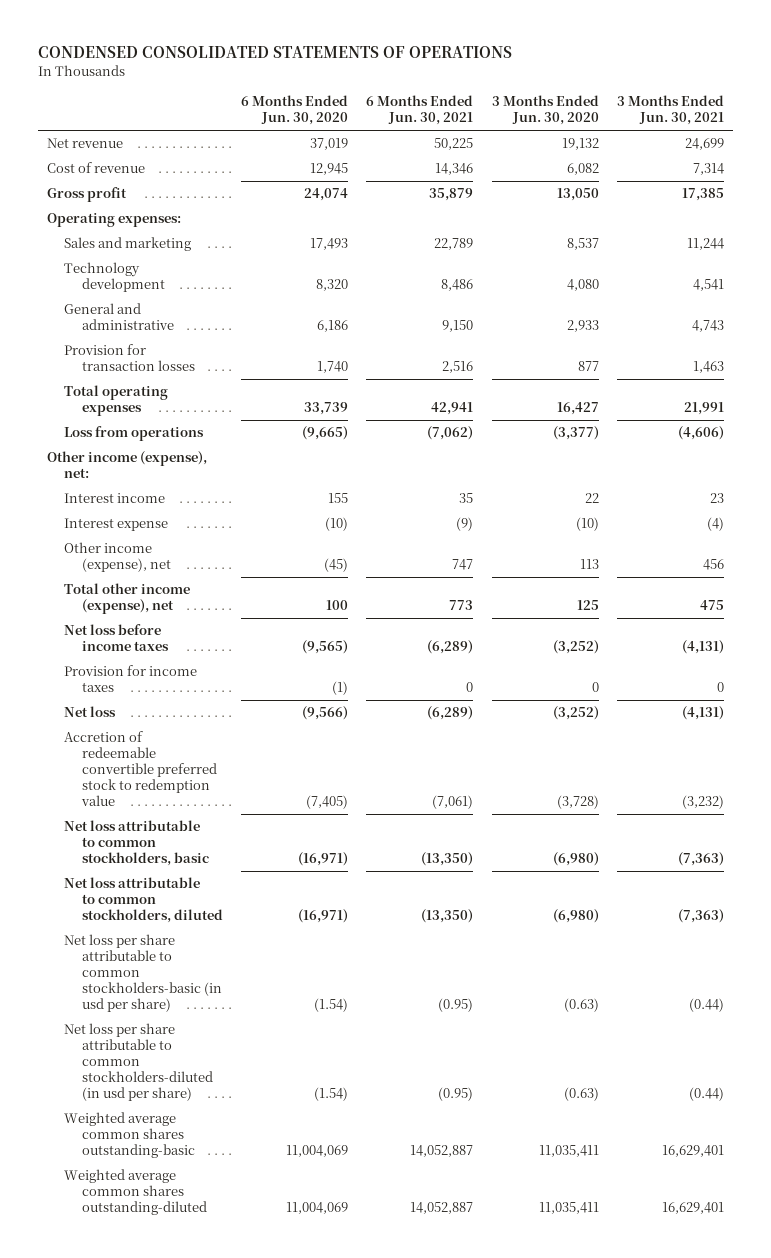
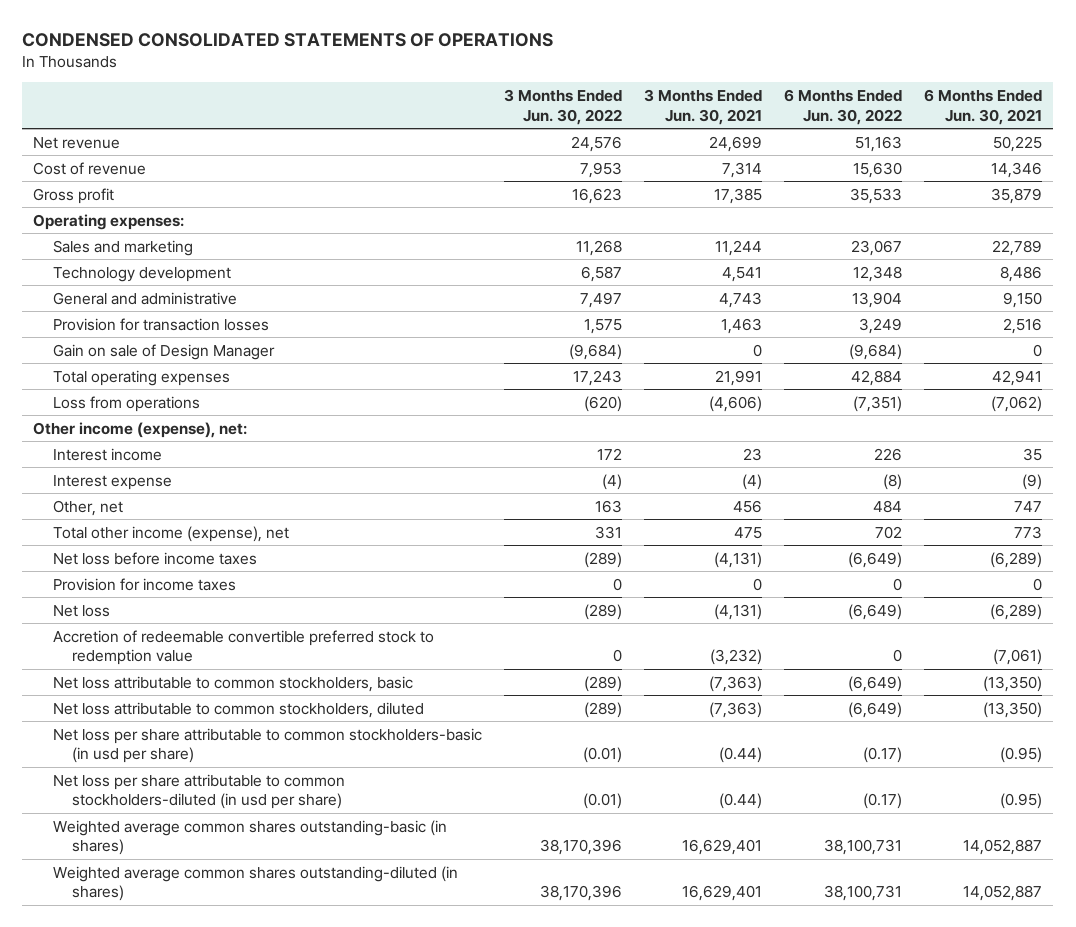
- | 6 Months Ended Jun. 30, 2020 | 6 Months Ended Jun. 30, 2021 | 3 Months Ended Jun. 30, 2020 | 3 Months Ended Jun. 30, 2021
+ | 3 Months Ended Jun. 30, 2022 | 3 Months Ended Jun. 30, 2021 | 6 Months Ended Jun. 30, 2022 | 6 Months Ended Jun. 30, 2021
+ Gain on sale of Design Manager | (9,684) | 0 | (9,684) | 0
- Other income (expense), net | (45) | 747 | 113 | 456
+ Other, net | 163 | 456 | 484 | 747
- Weighted average common shares outstanding-basic | 11,004,069 | 14,052,887 | 11,035,411 | 16,629,401
- Weighted average common shares outstanding-diluted | 11,004,069 | 14,052,887 | 11,035,411 | 16,629,401
+ Weighted average common shares outstanding-basic (in shares) | 38,170,396 | 16,629,401 | 38,100,731 | 14,052,887
+ Weighted average common shares outstanding-diluted (in shares) | 38,170,396 | 16,629,401 | 38,100,731 | 14,052,887

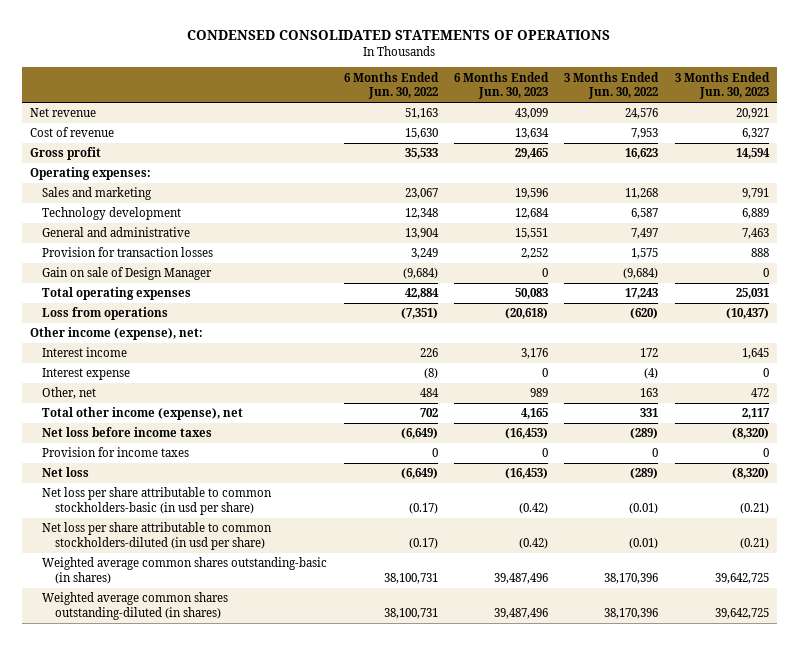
- | 3 Months Ended Jun. 30, 2022 | 3 Months Ended Jun. 30, 2021 | 6 Months Ended Jun. 30, 2022 | 6 Months Ended Jun. 30, 2021
+ | 6 Months Ended Jun. 30, 2022 | 6 Months Ended Jun. 30, 2023 | 3 Months Ended Jun. 30, 2022 | 3 Months Ended Jun. 30, 2023
- Accretion of redeemable convertible preferred stock to redemption value | 0 | (3,232) | 0 | (7,061)
- Net loss attributable to common stockholders, basic | (289) | (7,363) | (6,649) | (13,350)
- Net loss attributable to common stockholders, diluted | (289) | (7,363) | (6,649) | (13,350)

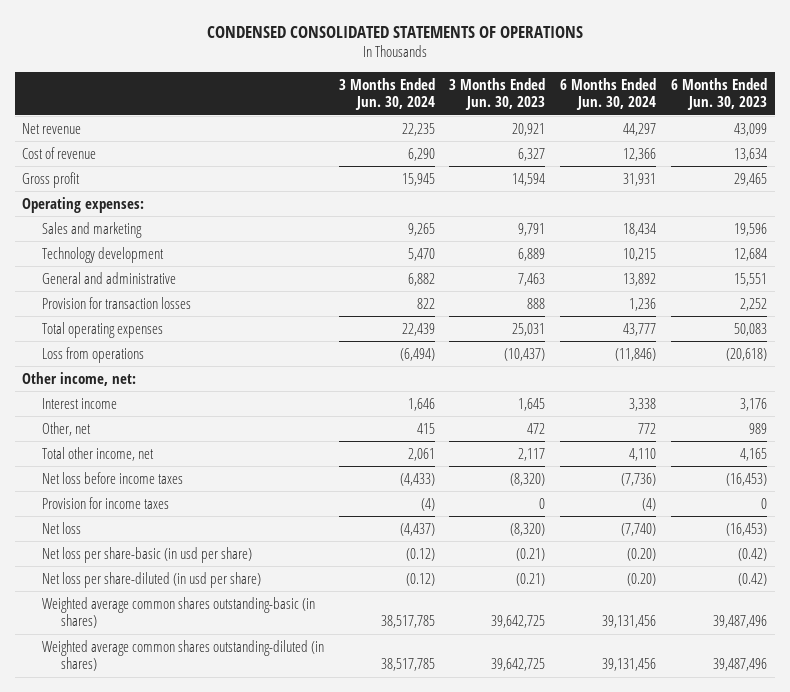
- | 6 Months Ended Jun. 30, 2022 | 6 Months Ended Jun. 30, 2023 | 3 Months Ended Jun. 30, 2022 | 3 Months Ended Jun. 30, 2023
+ | 3 Months Ended Jun. 30, 2024 | 3 Months Ended Jun. 30, 2023 | 6 Months Ended Jun. 30, 2024 | 6 Months Ended Jun. 30, 2023
- Gain on sale of Design Manager | (9,684) | 0 | (9,684) | 0
- Other income (expense), net:
+ Other income, net:
- Interest expense | (8) | 0 | (4) | 0
- Total other income (expense), net | 702 | 4,165 | 331 | 2,117
+ Total other income, net | 2,061 | 2,117 | 4,110 | 4,165
- Net loss per share attributable to common stockholders-basic (in usd per share) | (0.17) | (0.42) | (0.01) | (0.21)
- Net loss per share attributable to common stockholders-diluted (in usd per share) | (0.17) | (0.42) | (0.01) | (0.21)
+ Net loss per share-basic (in usd per share) | (0.12) | (0.21) | (0.20) | (0.42)
+ Net loss per share-diluted (in usd per share) | (0.12) | (0.21) | (0.20) | (0.42)

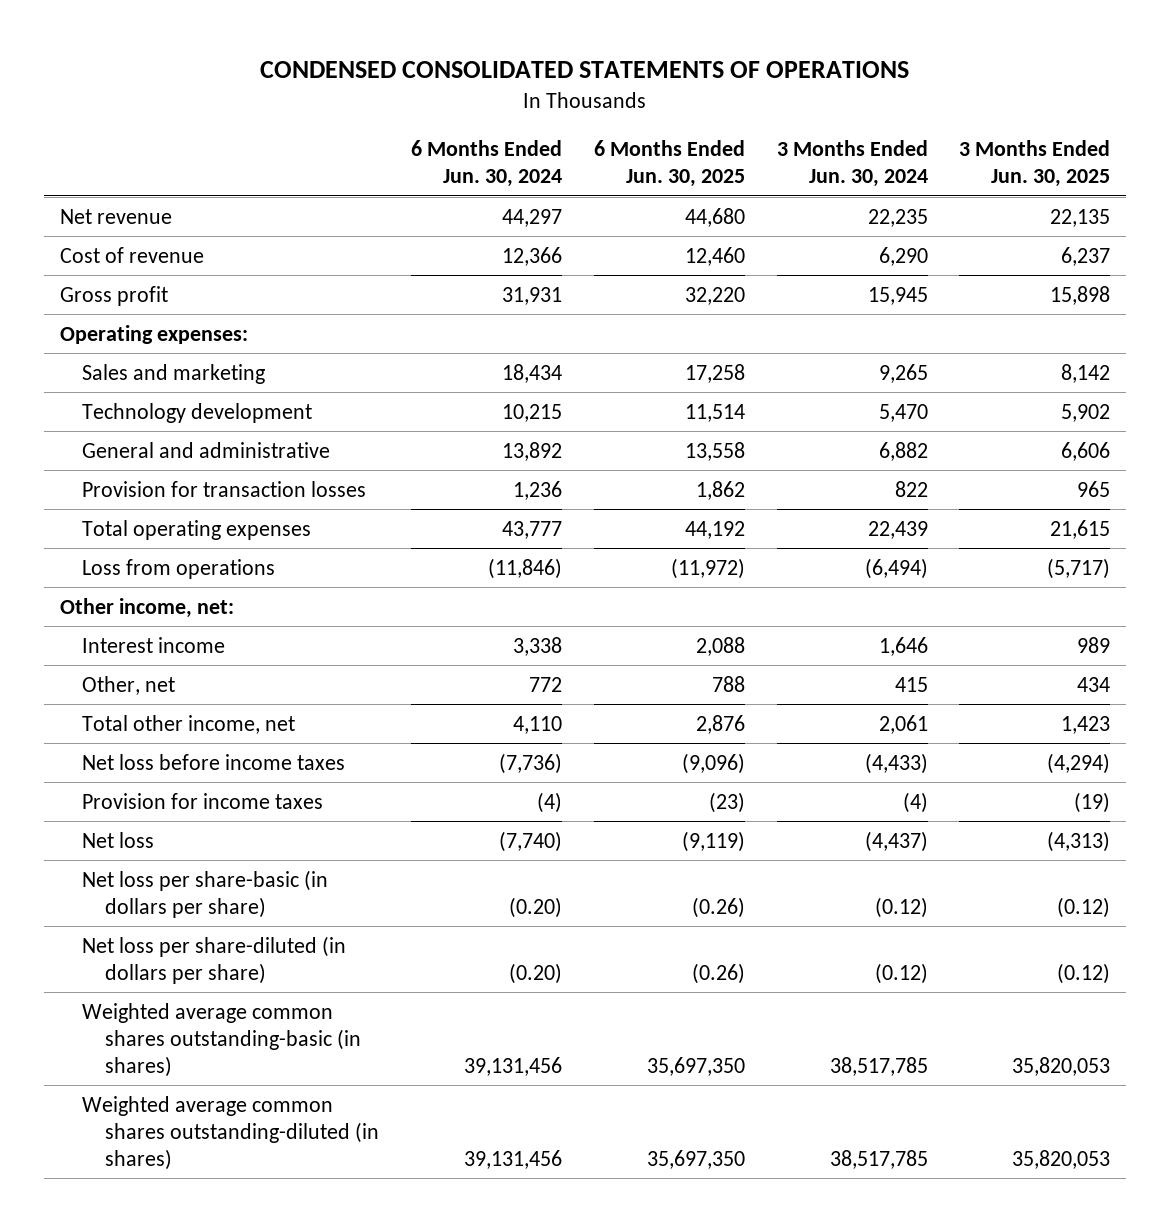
- | 3 Months Ended Jun. 30, 2024 | 3 Months Ended Jun. 30, 2023 | 6 Months Ended Jun. 30, 2024 | 6 Months Ended Jun. 30, 2023
+ | 6 Months Ended Jun. 30, 2024 | 6 Months Ended Jun. 30, 2025 | 3 Months Ended Jun. 30, 2024 | 3 Months Ended Jun. 30, 2025
- Net loss per share-basic (in usd per share) | (0.12) | (0.21) | (0.20) | (0.42)
- Net loss per share-diluted (in usd per share) | (0.12) | (0.21) | (0.20) | (0.42)
+ Net loss per share-basic (in dollars per share) | (0.20) | (0.26) | (0.12) | (0.12)
+ Net loss per share-diluted (in dollars per share) | (0.20) | (0.26) | (0.12) | (0.12)

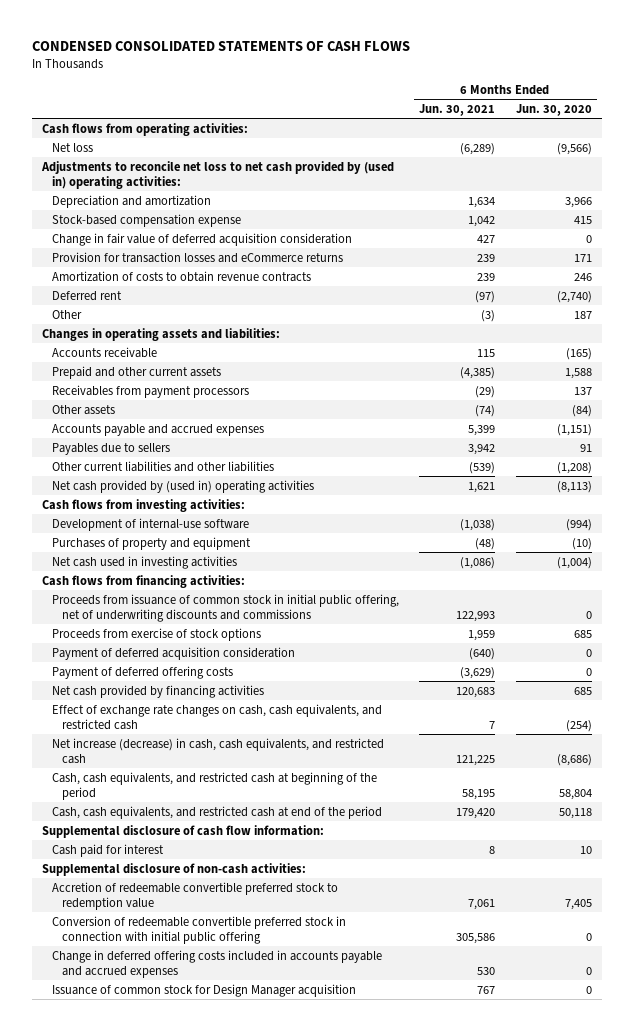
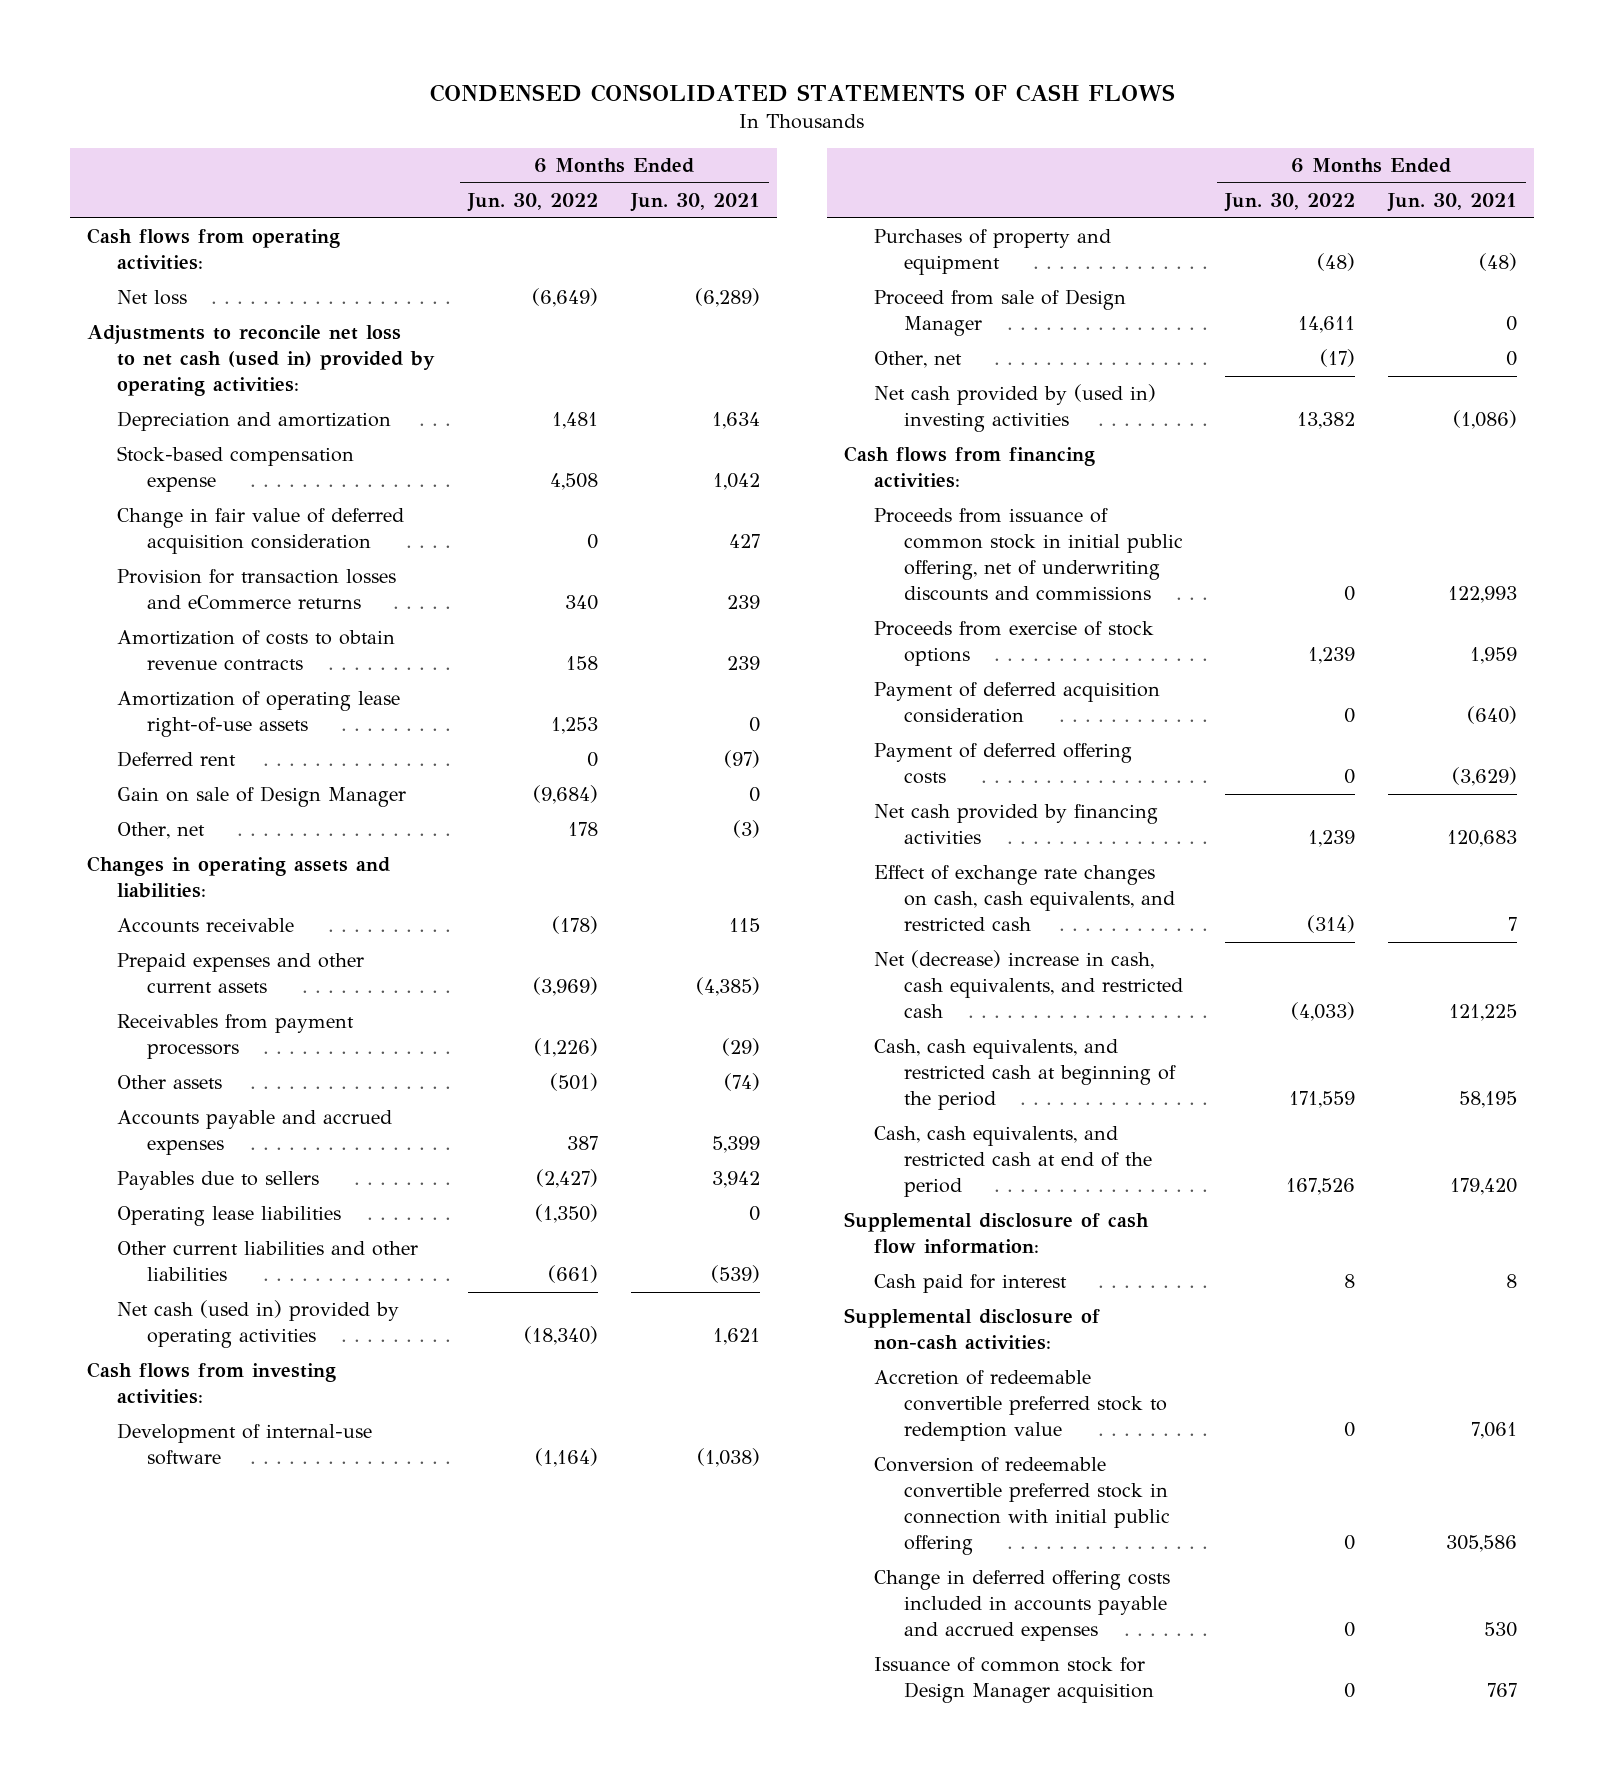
- | 6 Months Ended Jun. 30, 2021 | 6 Months Ended Jun. 30, 2020
+ | 6 Months Ended Jun. 30, 2022 | 6 Months Ended Jun. 30, 2021
- Adjustments to reconcile net loss to net cash provided by (used in) operating activities:
+ Adjustments to reconcile net loss to net cash (used in) provided by operating activities:
+ Amortization of operating lease right-of-use assets | 1,253 | 0
- Other | (3) | 187
+ Gain on sale of Design Manager | (9,684) | 0
+ Other, net | 178 | (3)
- Prepaid and other current assets | (4,385) | 1,588
+ Prepaid expenses and other current assets | (3,969) | (4,385)
+ Operating lease liabilities | (1,350) | 0
- Net cash provided by (used in) operating activities | 1,621 | (8,113)
+ Net cash (used in) provided by operating activities | (18,340) | 1,621
- Net cash used in investing activities | (1,086) | (1,004)
+ Proceed from sale of Design Manager | 14,611 | 0
+ Other, net | (17) | 0
+ Net cash provided by (used in) investing activities | 13,382 | (1,086)
- Net increase (decrease) in cash, cash equivalents, and restricted cash | 121,225 | (8,686)
+ Net (decrease) increase in cash, cash equivalents, and restricted cash | (4,033) | 121,225

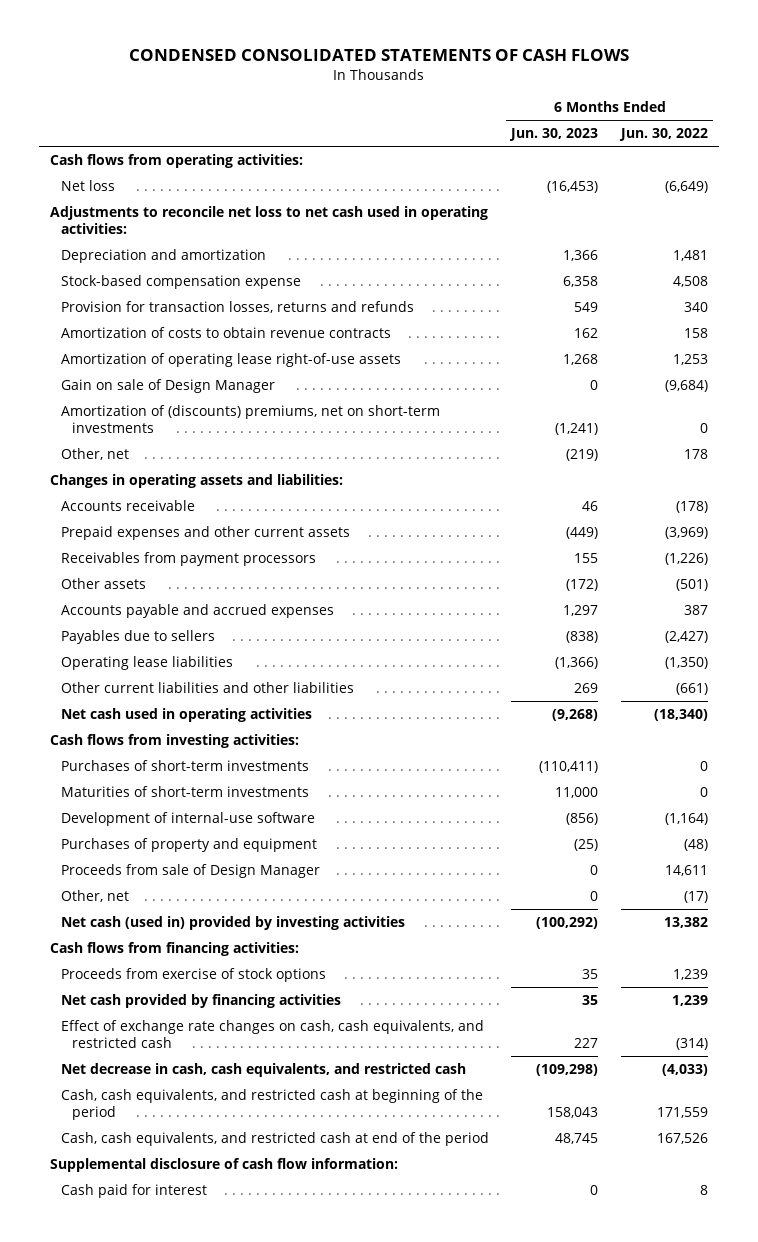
- | 6 Months Ended Jun. 30, 2022 | 6 Months Ended Jun. 30, 2021
+ | 6 Months Ended Jun. 30, 2023 | 6 Months Ended Jun. 30, 2022
- Adjustments to reconcile net loss to net cash (used in) provided by operating activities:
+ Adjustments to reconcile net loss to net cash used in operating activities:
- Change in fair value of deferred acquisition consideration | 0 | 427
- Provision for transaction losses and eCommerce returns | 340 | 239
+ Provision for transaction losses, returns and refunds | 549 | 340
- Deferred rent | 0 | (97)
+ Amortization of (discounts) premiums, net on short-term investments | (1,241) | 0
- Net cash (used in) provided by operating activities | (18,340) | 1,621
+ Net cash used in operating activities | (9,268) | (18,340)
+ Purchases of short-term investments | (110,411) | 0
+ Maturities of short-term investments | 11,000 | 0
- Proceed from sale of Design Manager | 14,611 | 0
+ Proceeds from sale of Design Manager | 0 | 14,611
- Net cash provided by (used in) investing activities | 13,382 | (1,086)
+ Net cash (used in) provided by investing activities | (100,292) | 13,382
- Proceeds from issuance of common stock in initial public offering, net of underwriting discounts and commissions | 0 | 122,993
- Payment of deferred acquisition consideration | 0 | (640)
- Payment of deferred offering costs | 0 | (3,629)
- Net (decrease) increase in cash, cash equivalents, and restricted cash | (4,033) | 121,225
+ Net decrease in cash, cash equivalents, and restricted cash | (109,298) | (4,033)
- Supplemental disclosure of non-cash activities:
- Accretion of redeemable convertible preferred stock to redemption value | 0 | 7,061
- Conversion of redeemable convertible preferred stock in connection with initial public offering | 0 | 305,586
- Change in deferred offering costs included in accounts payable and accrued expenses | 0 | 530
- Issuance of common stock for Design Manager acquisition | 0 | 767

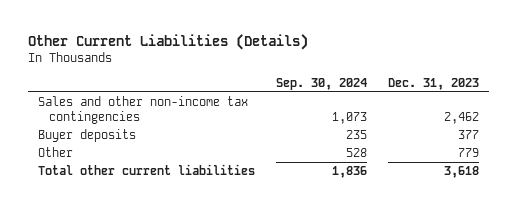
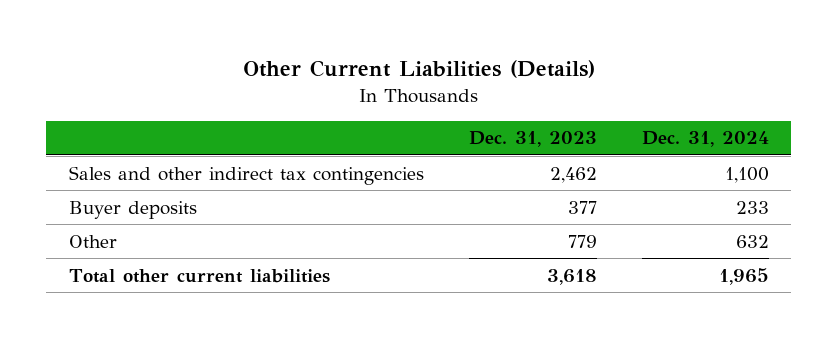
- | Sep. 30, 2024 | Dec. 31, 2023
+ | Dec. 31, 2023 | Dec. 31, 2024
- Sales and other non-income tax contingencies | 1,073 | 2,462
+ Sales and other indirect tax contingencies | 2,462 | 1,100

